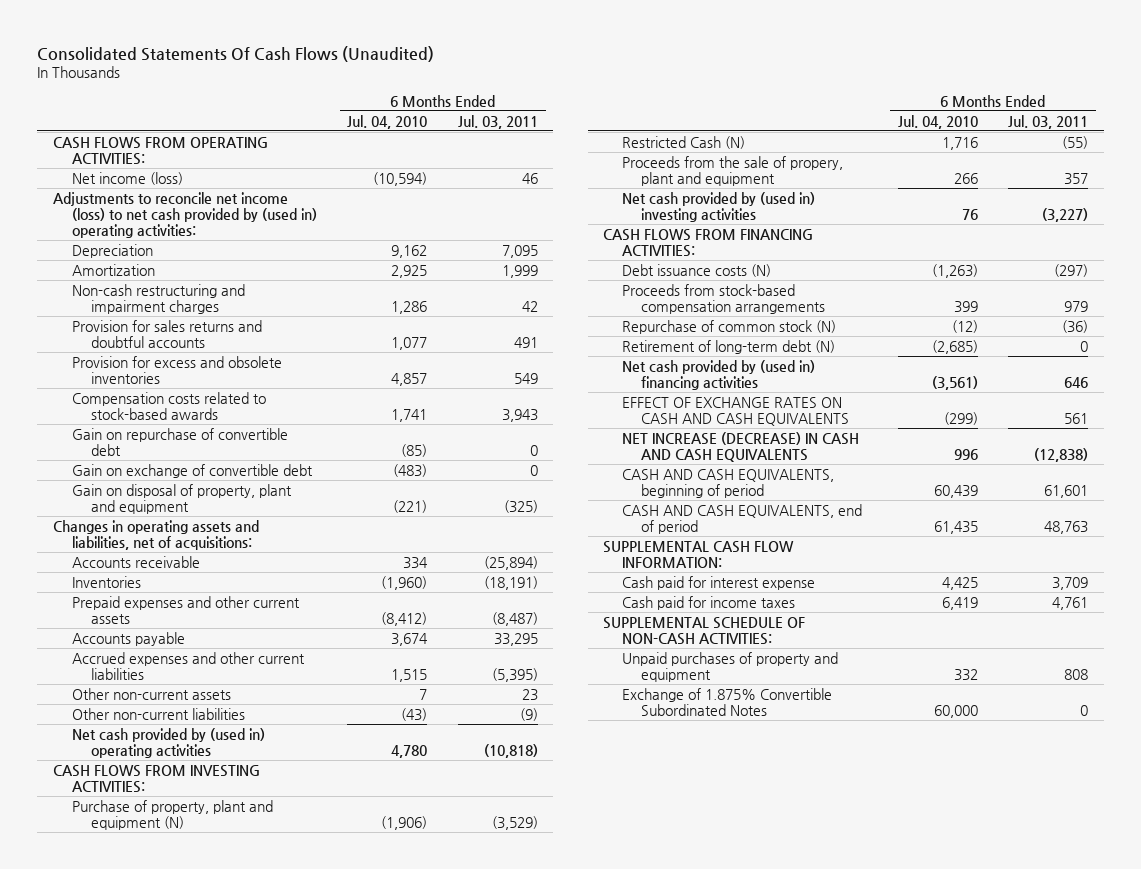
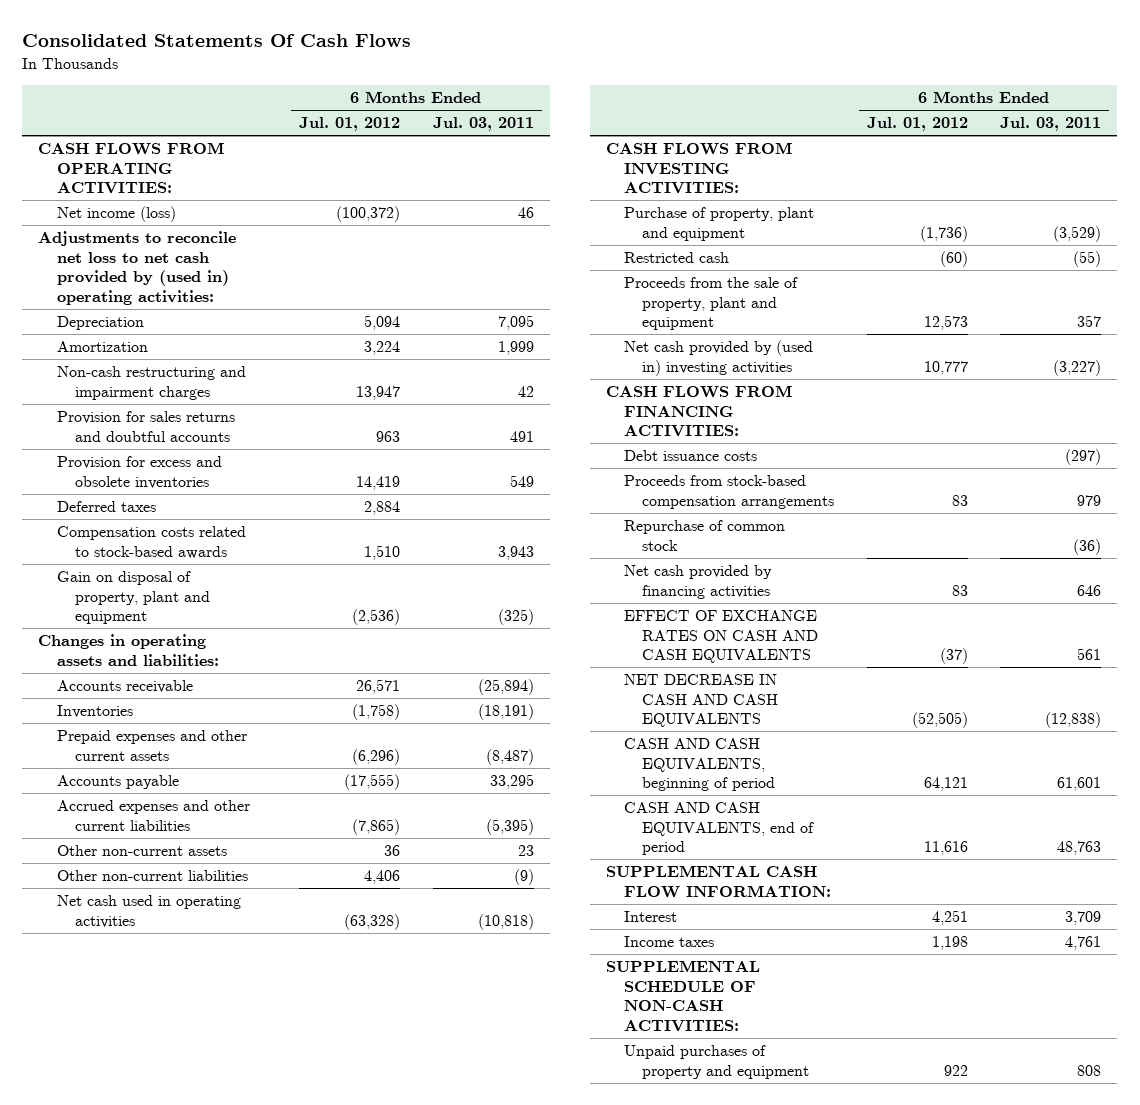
- Consolidated Statements Of Cash Flows (Unaudited)
+ Consolidated Statements Of Cash Flows
- | 6 Months Ended Jul. 04, 2010 | 6 Months Ended Jul. 03, 2011
+ | 6 Months Ended Jul. 01, 2012 | 6 Months Ended Jul. 03, 2011
- Adjustments to reconcile net income (loss) to net cash provided by (used in) operating activities:
+ Adjustments to reconcile net loss to net cash provided by (used in) operating activities:
+ Deferred taxes | 2,884 |
- Gain on repurchase of convertible debt | (85) | 0
- Gain on exchange of convertible debt | (483) | 0
- Changes in operating assets and liabilities, net of acquisitions:
+ Changes in operating assets and liabilities:
- Net cash provided by (used in) operating activities | 4,780 | (10,818)
+ Net cash used in operating activities | (63,328) | (10,818)
- Purchase of property, plant and equipment (N) | (1,906) | (3,529)
- Restricted Cash (N) | 1,716 | (55)
- Proceeds from the sale of propery, plant and equipment | 266 | 357
+ Purchase of property, plant and equipment | (1,736) | (3,529)
+ Restricted cash | (60) | (55)
+ Proceeds from the sale of property, plant and equipment | 12,573 | 357
- Debt issuance costs (N) | (1,263) | (297)
+ Debt issuance costs | | (297)
- Repurchase of common stock (N) | (12) | (36)
- Retirement of long-term debt (N) | (2,685) | 0
- Net cash provided by (used in) financing activities | (3,561) | 646
+ Repurchase of common stock | | (36)
+ Net cash provided by financing activities | 83 | 646
- NET INCREASE (DECREASE) IN CASH AND CASH EQUIVALENTS | 996 | (12,838)
+ NET DECREASE IN CASH AND CASH EQUIVALENTS | (52,505) | (12,838)
- Cash paid for interest expense | 4,425 | 3,709
- Cash paid for income taxes | 6,419 | 4,761
+ Interest | 4,251 | 3,709
+ Income taxes | 1,198 | 4,761
- Exchange of 1.875% Convertible Subordinated Notes | 60,000 | 0

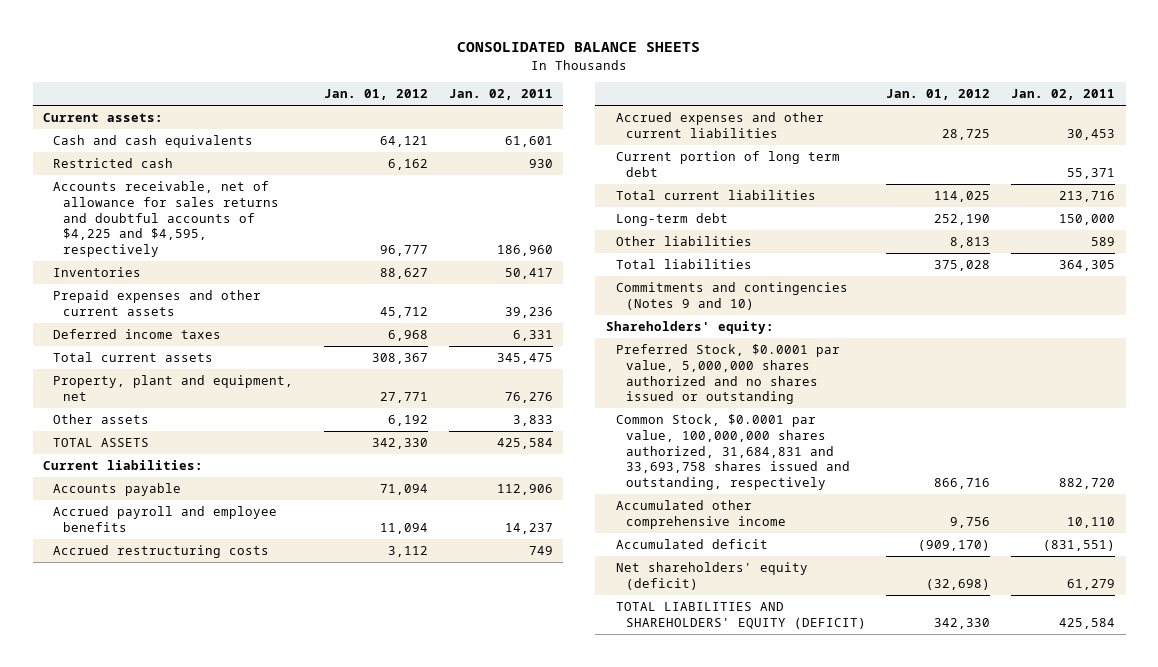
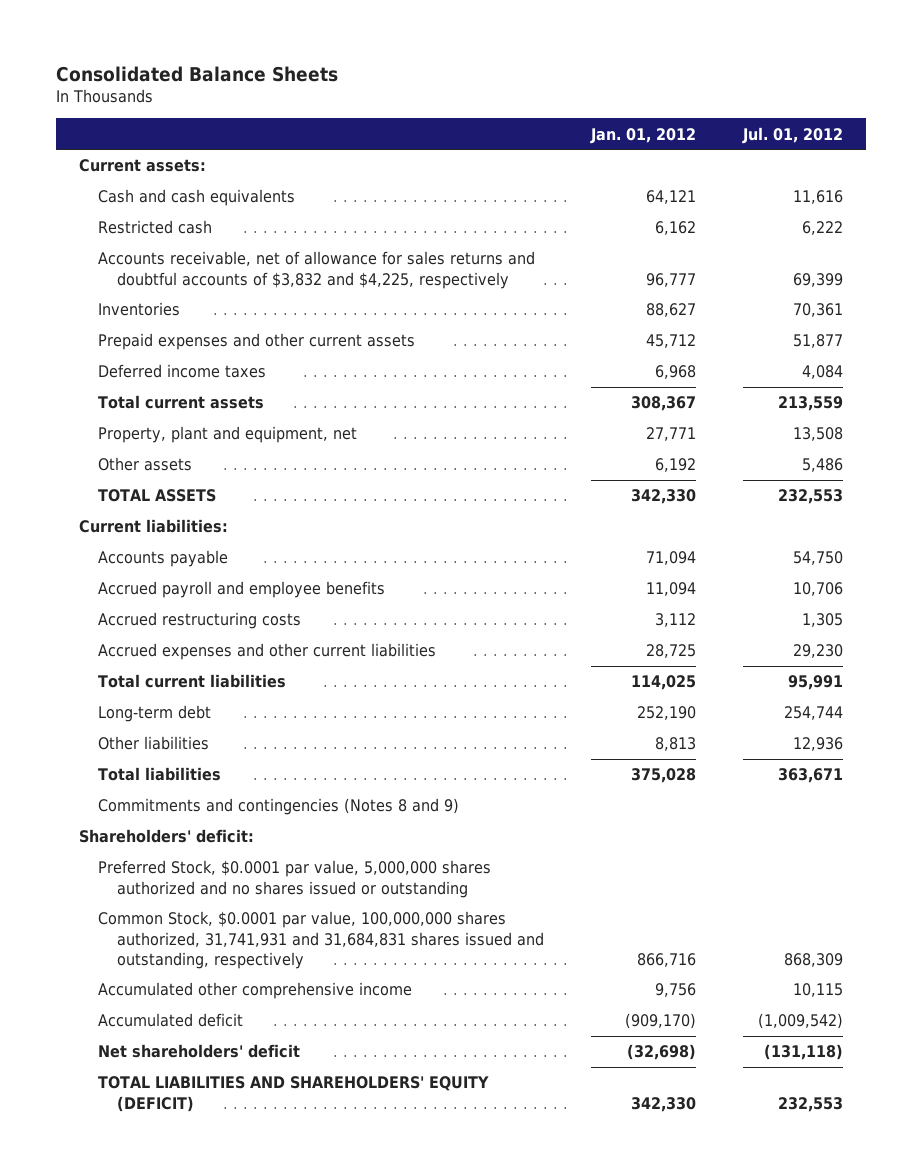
- CONSOLIDATED BALANCE SHEETS
+ Consolidated Balance Sheets
- | Jan. 01, 2012 | Jan. 02, 2011
+ | Jan. 01, 2012 | Jul. 01, 2012
- Accounts receivable, net of allowance for sales returns and doubtful accounts of $4,225 and $4,595, respectively | 96,777 | 186,960
+ Accounts receivable, net of allowance for sales returns and doubtful accounts of $3,832 and $4,225, respectively | 96,777 | 69,399
- Current portion of long term debt | | 55,371
- Commitments and contingencies (Notes 9 and 10)
- Shareholders' equity:
+ Commitments and contingencies (Notes 8 and 9)
+ Shareholders' deficit:
- Common Stock, $0.0001 par value, 100,000,000 shares authorized, 31,684,831 and 33,693,758 shares issued and outstanding, respectively | 866,716 | 882,720
+ Common Stock, $0.0001 par value, 100,000,000 shares authorized, 31,741,931 and 31,684,831 shares issued and outstanding, respectively | 866,716 | 868,309
- Net shareholders' equity (deficit) | (32,698) | 61,279
+ Net shareholders' deficit | (32,698) | (131,118)

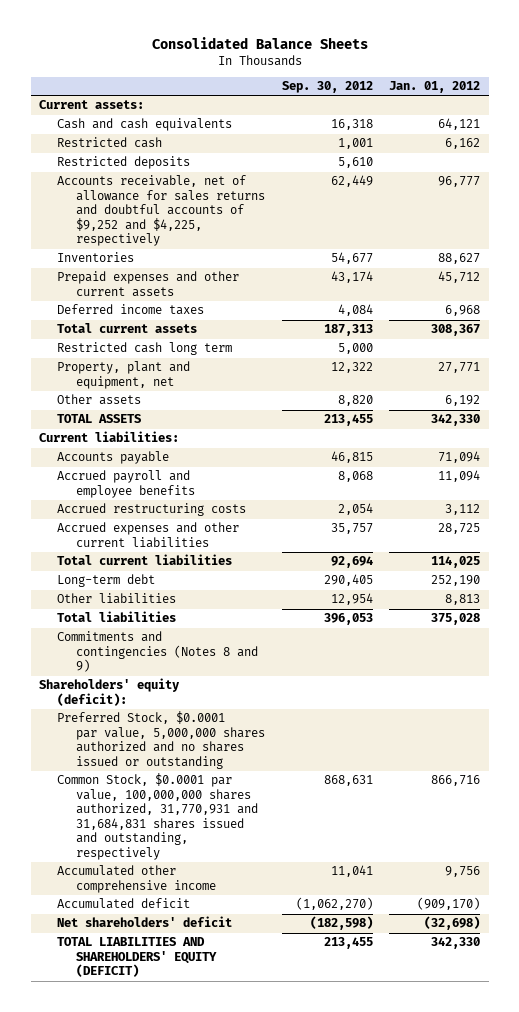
- | Jan. 01, 2012 | Jul. 01, 2012
+ | Sep. 30, 2012 | Jan. 01, 2012
- Accounts receivable, net of allowance for sales returns and doubtful accounts of $3,832 and $4,225, respectively | 96,777 | 69,399
+ Restricted deposits | 5,610 |
+ Accounts receivable, net of allowance for sales returns and doubtful accounts of $9,252 and $4,225, respectively | 62,449 | 96,777
+ Restricted cash long term | 5,000 |
- Shareholders' deficit:
+ Shareholders' equity (deficit):
- Common Stock, $0.0001 par value, 100,000,000 shares authorized, 31,741,931 and 31,684,831 shares issued and outstanding, respectively | 866,716 | 868,309
+ Common Stock, $0.0001 par value, 100,000,000 shares authorized, 31,770,931 and 31,684,831 shares issued and outstanding, respectively | 868,631 | 866,716

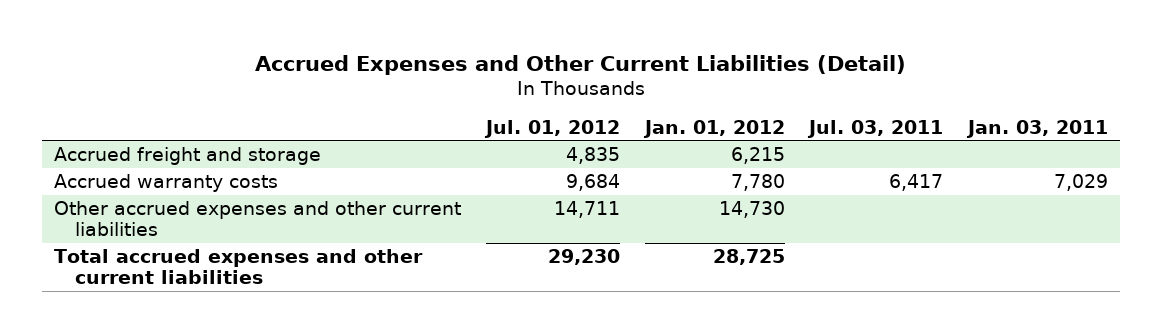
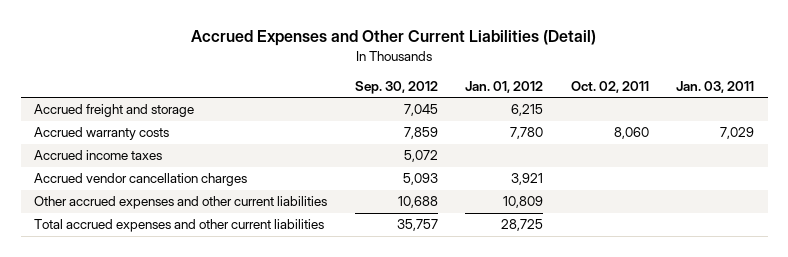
- | Jul. 01, 2012 | Jan. 01, 2012 | Jul. 03, 2011 | Jan. 03, 2011
+ | Sep. 30, 2012 | Jan. 01, 2012 | Oct. 02, 2011 | Jan. 03, 2011
- Other accrued expenses and other current liabilities | 14,711 | 14,730 | |
+ Accrued income taxes | 5,072 | | |
+ Accrued vendor cancellation charges | 5,093 | 3,921 | |
+ Other accrued expenses and other current liabilities | 10,688 | 10,809 | |

